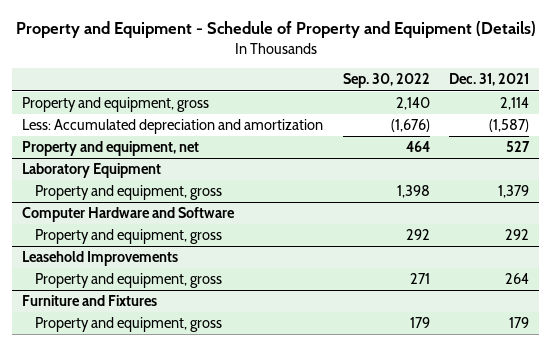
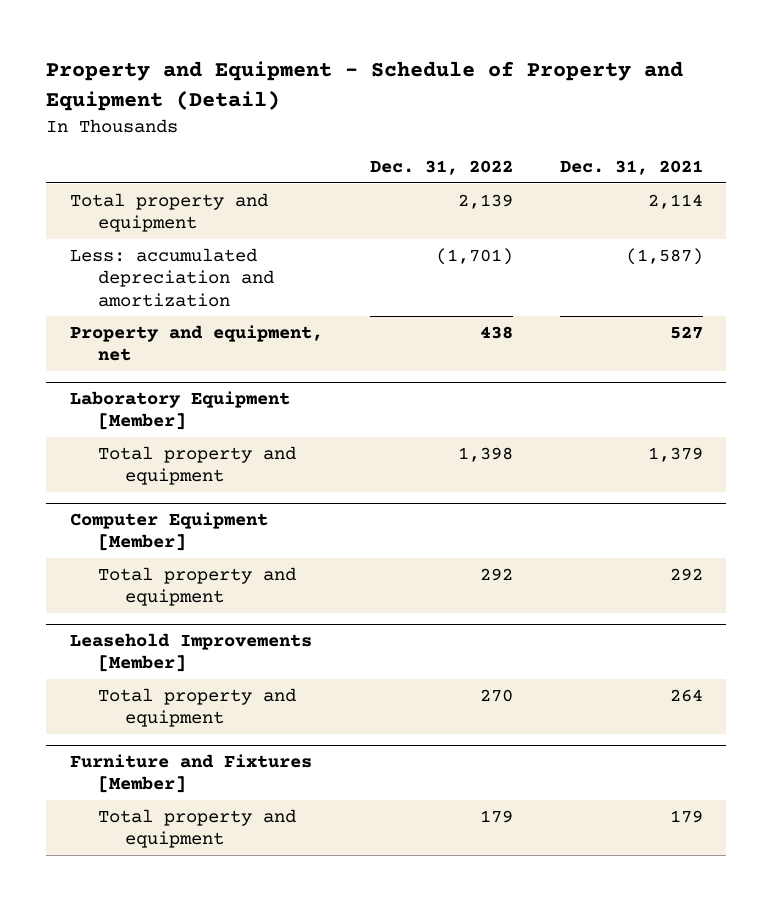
- Property and Equipment - Schedule of Property and Equipment (Details)
+ Property and Equipment - Schedule of Property and Equipment (Detail)
- | Sep. 30, 2022 | Dec. 31, 2021
+ | Dec. 31, 2022 | Dec. 31, 2021
- Property and equipment, gross | 2,140 | 2,114
- Less: Accumulated depreciation and amortization | (1,676) | (1,587)
+ Total property and equipment | 2,139 | 2,114
+ Less: accumulated depreciation and amortization | (1,701) | (1,587)
- Laboratory Equipment
- Property and equipment, gross | 1,398 | 1,379
- Computer Hardware and Software
- Property and equipment, gross | 292 | 292
- Leasehold Improvements
- Property and equipment, gross | 271 | 264
- Furniture and Fixtures
- Property and equipment, gross | 179 | 179
+ Laboratory Equipment [Member]
+ Total property and equipment | 1,398 | 1,379
+ Computer Equipment [Member]
+ Total property and equipment | 292 | 292
+ Leasehold Improvements [Member]
+ Total property and equipment | 270 | 264
+ Furniture and Fixtures [Member]
+ Total property and equipment | 179 | 179

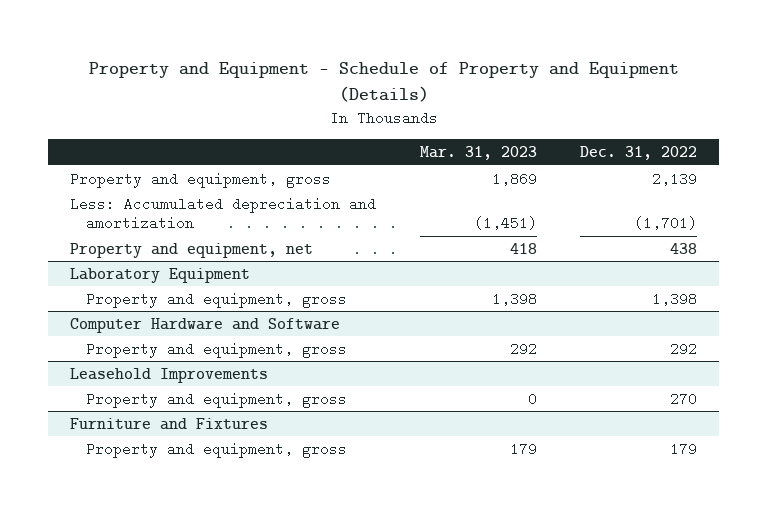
- Property and Equipment - Schedule of Property and Equipment (Detail)
+ Property and Equipment - Schedule of Property and Equipment (Details)
- | Dec. 31, 2022 | Dec. 31, 2021
+ | Mar. 31, 2023 | Dec. 31, 2022
- Total property and equipment | 2,139 | 2,114
- Less: accumulated depreciation and amortization | (1,701) | (1,587)
+ Property and equipment, gross | 1,869 | 2,139
+ Less: Accumulated depreciation and amortization | (1,451) | (1,701)
- Laboratory Equipment [Member]
- Total property and equipment | 1,398 | 1,379
- Computer Equipment [Member]
- Total property and equipment | 292 | 292
- Leasehold Improvements [Member]
- Total property and equipment | 270 | 264
- Furniture and Fixtures [Member]
- Total property and equipment | 179 | 179
+ Laboratory Equipment
+ Property and equipment, gross | 1,398 | 1,398
+ Computer Hardware and Software
+ Property and equipment, gross | 292 | 292
+ Leasehold Improvements
+ Property and equipment, gross | 0 | 270
+ Furniture and Fixtures
+ Property and equipment, gross | 179 | 179

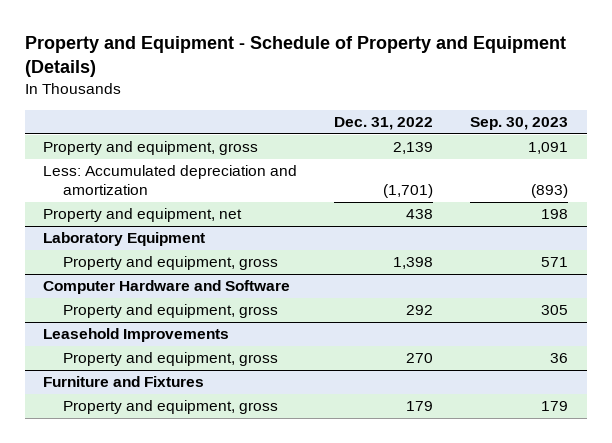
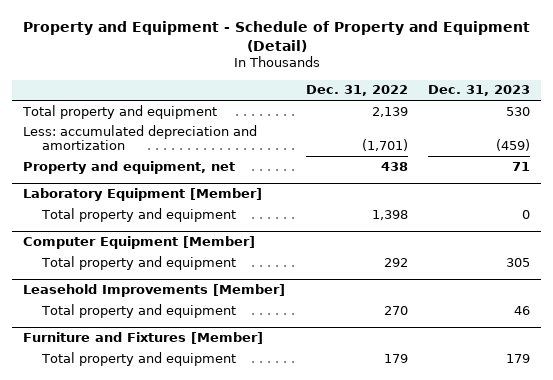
- Property and Equipment - Schedule of Property and Equipment (Details)
+ Property and Equipment - Schedule of Property and Equipment (Detail)
- | Dec. 31, 2022 | Sep. 30, 2023
+ | Dec. 31, 2022 | Dec. 31, 2023
- Property and equipment, gross | 2,139 | 1,091
- Less: Accumulated depreciation and amortization | (1,701) | (893)
+ Total property and equipment | 2,139 | 530
+ Less: accumulated depreciation and amortization | (1,701) | (459)
- Laboratory Equipment
- Property and equipment, gross | 1,398 | 571
- Computer Hardware and Software
- Property and equipment, gross | 292 | 305
- Leasehold Improvements
- Property and equipment, gross | 270 | 36
- Furniture and Fixtures
- Property and equipment, gross | 179 | 179
+ Laboratory Equipment [Member]
+ Total property and equipment | 1,398 | 0
+ Computer Equipment [Member]
+ Total property and equipment | 292 | 305
+ Leasehold Improvements [Member]
+ Total property and equipment | 270 | 46
+ Furniture and Fixtures [Member]
+ Total property and equipment | 179 | 179

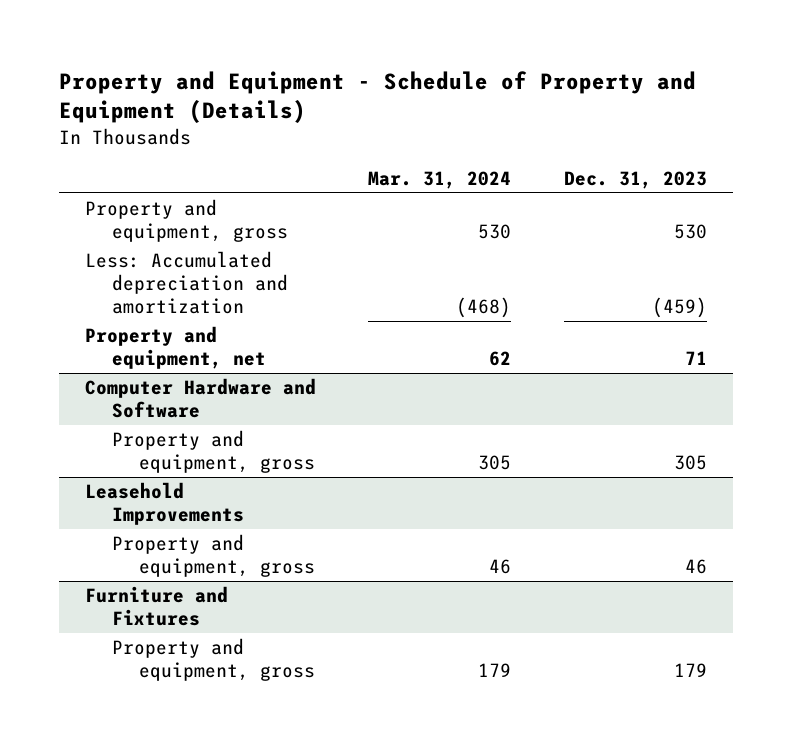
- Property and Equipment - Schedule of Property and Equipment (Detail)
+ Property and Equipment - Schedule of Property and Equipment (Details)
- | Dec. 31, 2022 | Dec. 31, 2023
+ | Mar. 31, 2024 | Dec. 31, 2023
- Total property and equipment | 2,139 | 530
- Less: accumulated depreciation and amortization | (1,701) | (459)
+ Property and equipment, gross | 530 | 530
+ Less: Accumulated depreciation and amortization | (468) | (459)
- Laboratory Equipment [Member]
- Total property and equipment | 1,398 | 0
- Computer Equipment [Member]
- Total property and equipment | 292 | 305
- Leasehold Improvements [Member]
- Total property and equipment | 270 | 46
- Furniture and Fixtures [Member]
- Total property and equipment | 179 | 179
+ Computer Hardware and Software
+ Property and equipment, gross | 305 | 305
+ Leasehold Improvements
+ Property and equipment, gross | 46 | 46
+ Furniture and Fixtures
+ Property and equipment, gross | 179 | 179

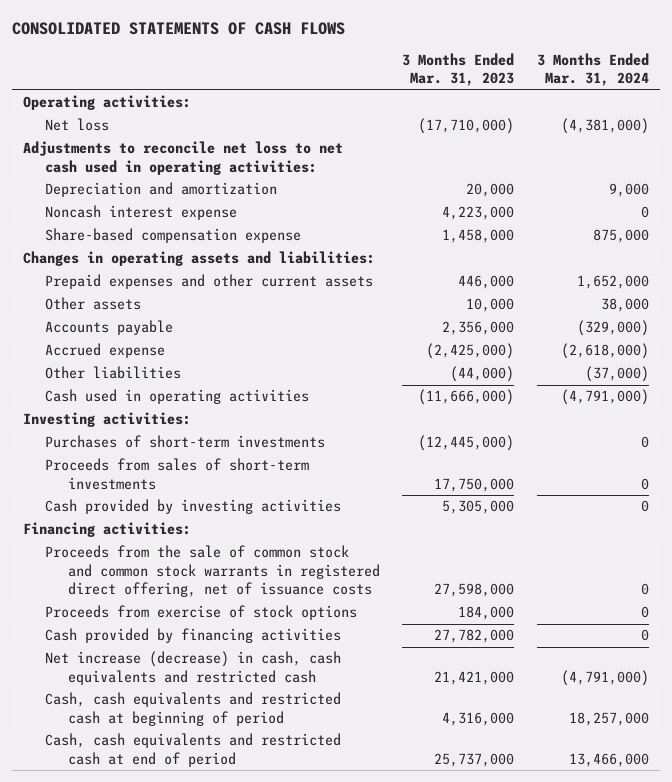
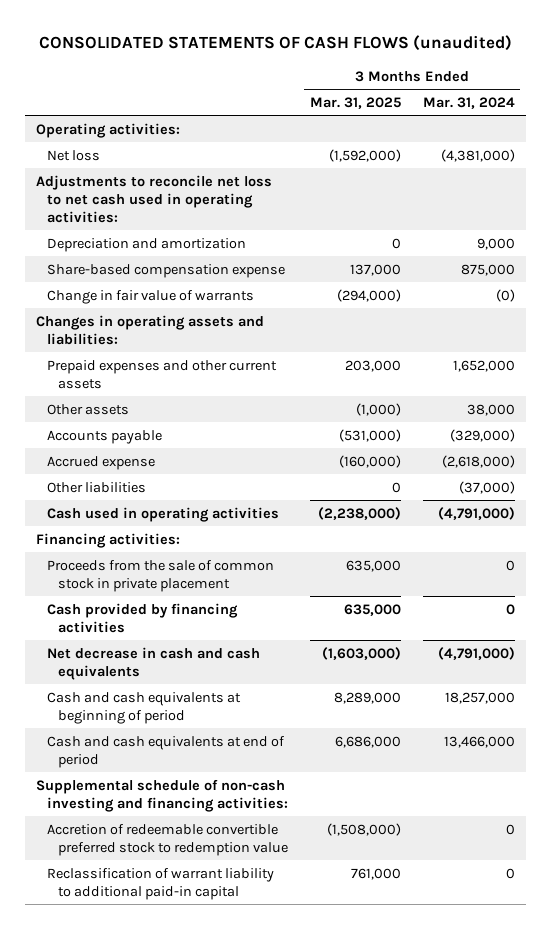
- CONSOLIDATED STATEMENTS OF CASH FLOWS
+ CONSOLIDATED STATEMENTS OF CASH FLOWS (unaudited)
- | 3 Months Ended Mar. 31, 2023 | 3 Months Ended Mar. 31, 2024
+ | 3 Months Ended Mar. 31, 2025 | 3 Months Ended Mar. 31, 2024
- Noncash interest expense | 4,223,000 | 0
+ Change in fair value of warrants | (294,000) | (0)
- Investing activities:
- Purchases of short-term investments | (12,445,000) | 0
- Proceeds from sales of short-term investments | 17,750,000 | 0
- Cash provided by investing activities | 5,305,000 | 0
- Proceeds from the sale of common stock and common stock warrants in registered direct offering, net of issuance costs | 27,598,000 | 0
- Proceeds from exercise of stock options | 184,000 | 0
+ Proceeds from the sale of common stock in private placement | 635,000 | 0
- Net increase (decrease) in cash, cash equivalents and restricted cash | 21,421,000 | (4,791,000)
- Cash, cash equivalents and restricted cash at beginning of period | 4,316,000 | 18,257,000
- Cash, cash equivalents and restricted cash at end of period | 25,737,000 | 13,466,000
+ Net decrease in cash and cash equivalents | (1,603,000) | (4,791,000)
+ Cash and cash equivalents at beginning of period | 8,289,000 | 18,257,000
+ Cash and cash equivalents at end of period | 6,686,000 | 13,466,000
+ Supplemental schedule of non-cash investing and financing activities:
+ Accretion of redeemable convertible preferred stock to redemption value | (1,508,000) | 0
+ Reclassification of warrant liability to additional paid-in capital | 761,000 | 0

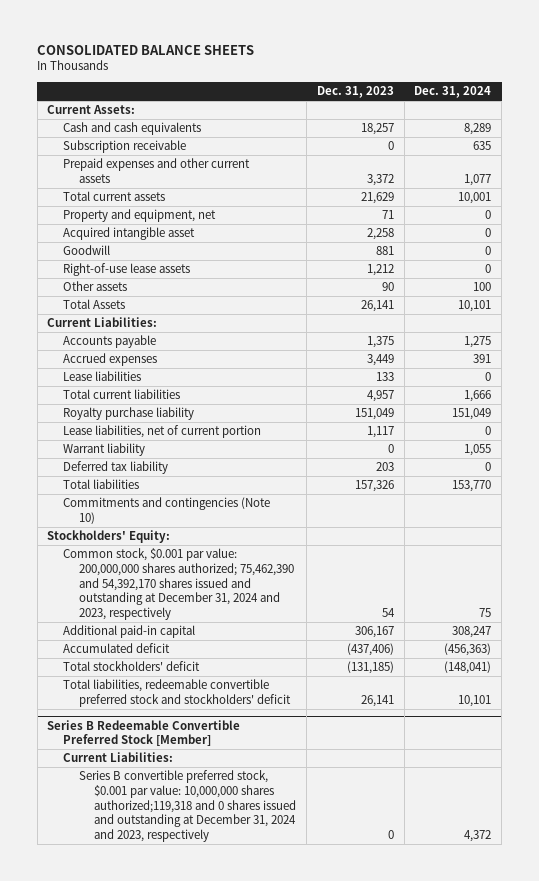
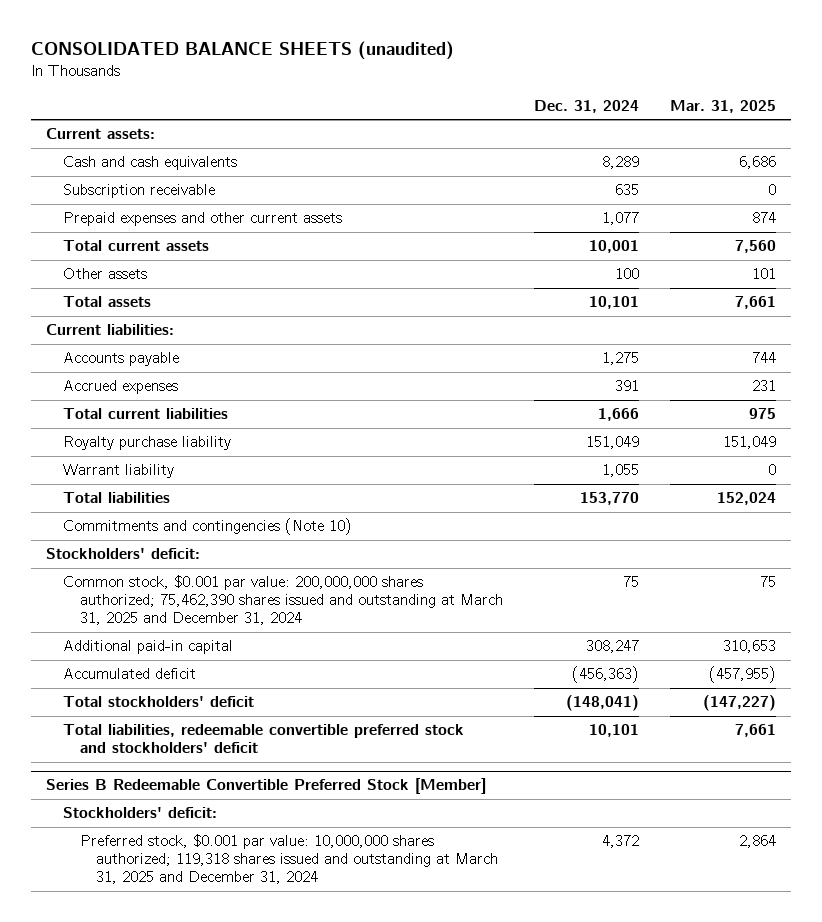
- CONSOLIDATED BALANCE SHEETS
+ CONSOLIDATED BALANCE SHEETS (unaudited)
- | Dec. 31, 2023 | Dec. 31, 2024
+ | Dec. 31, 2024 | Mar. 31, 2025
- Current Assets:
+ Current assets:
- Property and equipment, net | 71 | 0
- Acquired intangible asset | 2,258 | 0
- Goodwill | 881 | 0
- Right-of-use lease assets | 1,212 | 0
- Total Assets | 26,141 | 10,101
- Current Liabilities:
+ Total assets | 10,101 | 7,661
+ Current liabilities:
- Lease liabilities | 133 | 0
- Lease liabilities, net of current portion | 1,117 | 0
- Deferred tax liability | 203 | 0
- Stockholders' Equity:
- Common stock, $0.001 par value: 200,000,000 shares authorized; 75,462,390 and 54,392,170 shares issued and outstanding at December 31, 2024 and 2023, respectively | 54 | 75
+ Stockholders' deficit:
+ Common stock, $0.001 par value: 200,000,000 shares authorized; 75,462,390 shares issued and outstanding at March 31, 2025 and December 31, 2024 | 75 | 75
@ Series B Redeemable Convertible Preferred Stock [Member]
- Current Liabilities:
- Series B convertible preferred stock, $0.001 par value: 10,000,000 shares authorized;119,318 and 0 shares issued and outstanding at December 31, 2024 and 2023, respectively | 0 | 4,372
+ Stockholders' deficit:
+ Preferred stock, $0.001 par value: 10,000,000 shares authorized; 119,318 shares issued and outstanding at March 31, 2025 and December 31, 2024 | 4,372 | 2,864

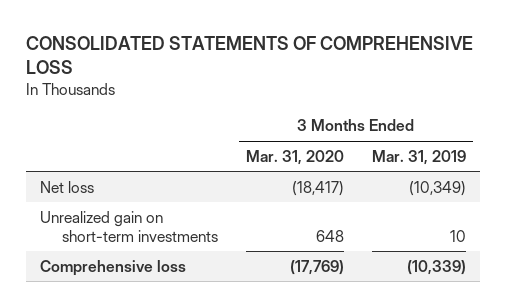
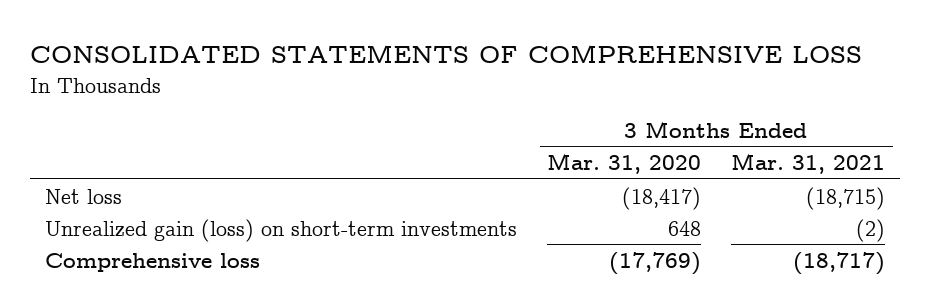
- | 3 Months Ended Mar. 31, 2020 | 3 Months Ended Mar. 31, 2019
+ | 3 Months Ended Mar. 31, 2020 | 3 Months Ended Mar. 31, 2021
- Unrealized gain on short-term investments | 648 | 10
+ Unrealized gain (loss) on short-term investments | 648 | (2)

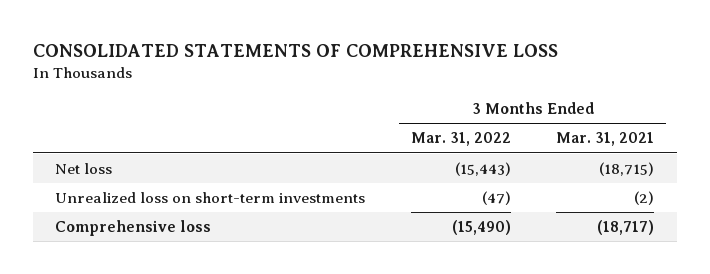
- | 3 Months Ended Mar. 31, 2020 | 3 Months Ended Mar. 31, 2021
+ | 3 Months Ended Mar. 31, 2022 | 3 Months Ended Mar. 31, 2021
- Unrealized gain (loss) on short-term investments | 648 | (2)
+ Unrealized loss on short-term investments | (47) | (2)

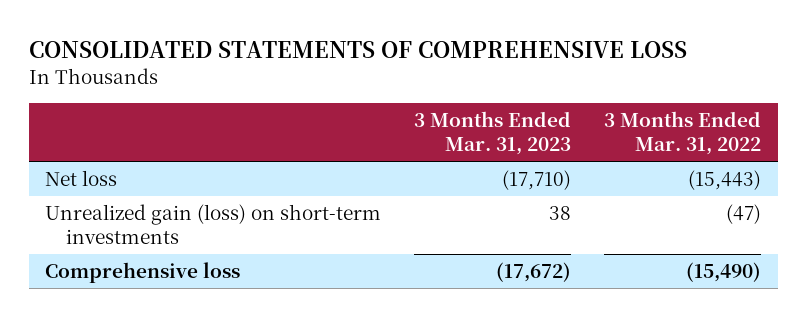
- | 3 Months Ended Mar. 31, 2022 | 3 Months Ended Mar. 31, 2021
+ | 3 Months Ended Mar. 31, 2023 | 3 Months Ended Mar. 31, 2022
- Unrealized loss on short-term investments | (47) | (2)
+ Unrealized gain (loss) on short-term investments | 38 | (47)

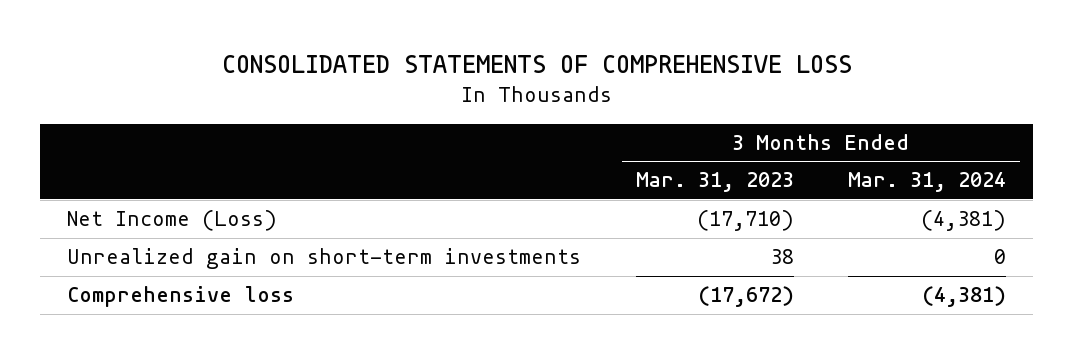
- | 3 Months Ended Mar. 31, 2023 | 3 Months Ended Mar. 31, 2022
+ | 3 Months Ended Mar. 31, 2023 | 3 Months Ended Mar. 31, 2024
- Net loss | (17,710) | (15,443)
- Unrealized gain (loss) on short-term investments | 38 | (47)
+ Net Income (Loss) | (17,710) | (4,381)
+ Unrealized gain on short-term investments | 38 | 0

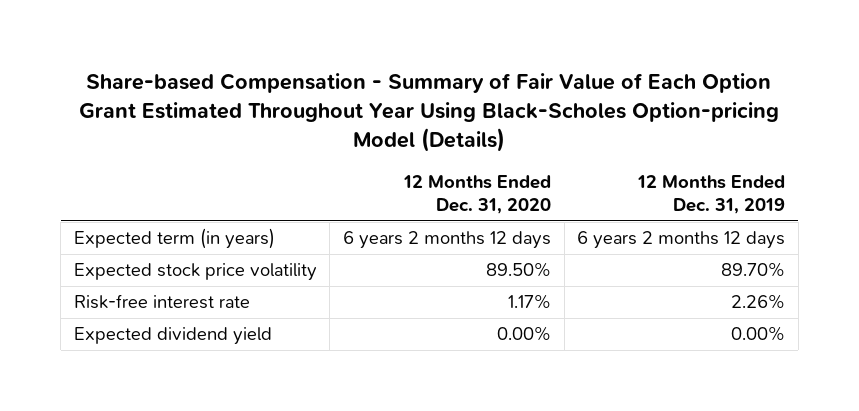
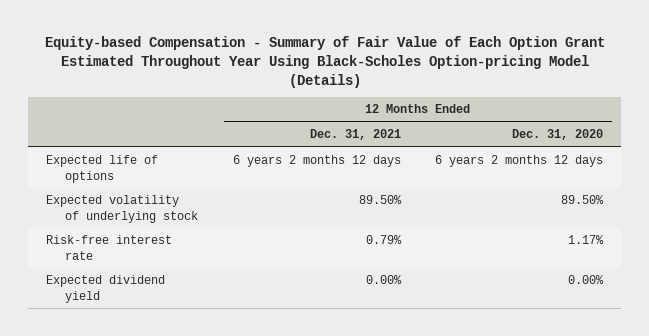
- Share-based Compensation - Summary of Fair Value of Each Option Grant Estimated Throughout Year Using Black-Scholes Option-pricing Model (Details)
+ Equity-based Compensation - Summary of Fair Value of Each Option Grant Estimated Throughout Year Using Black-Scholes Option-pricing Model (Details)
- | 12 Months Ended Dec. 31, 2020 | 12 Months Ended Dec. 31, 2019
+ | 12 Months Ended Dec. 31, 2021 | 12 Months Ended Dec. 31, 2020
- Expected term (in years) | 6 years 2 months 12 days | 6 years 2 months 12 days
- Expected stock price volatility | 89.50% | 89.70%
+ Expected life of options | 6 years 2 months 12 days | 6 years 2 months 12 days
+ Expected volatility of underlying stock | 89.50% | 89.50%

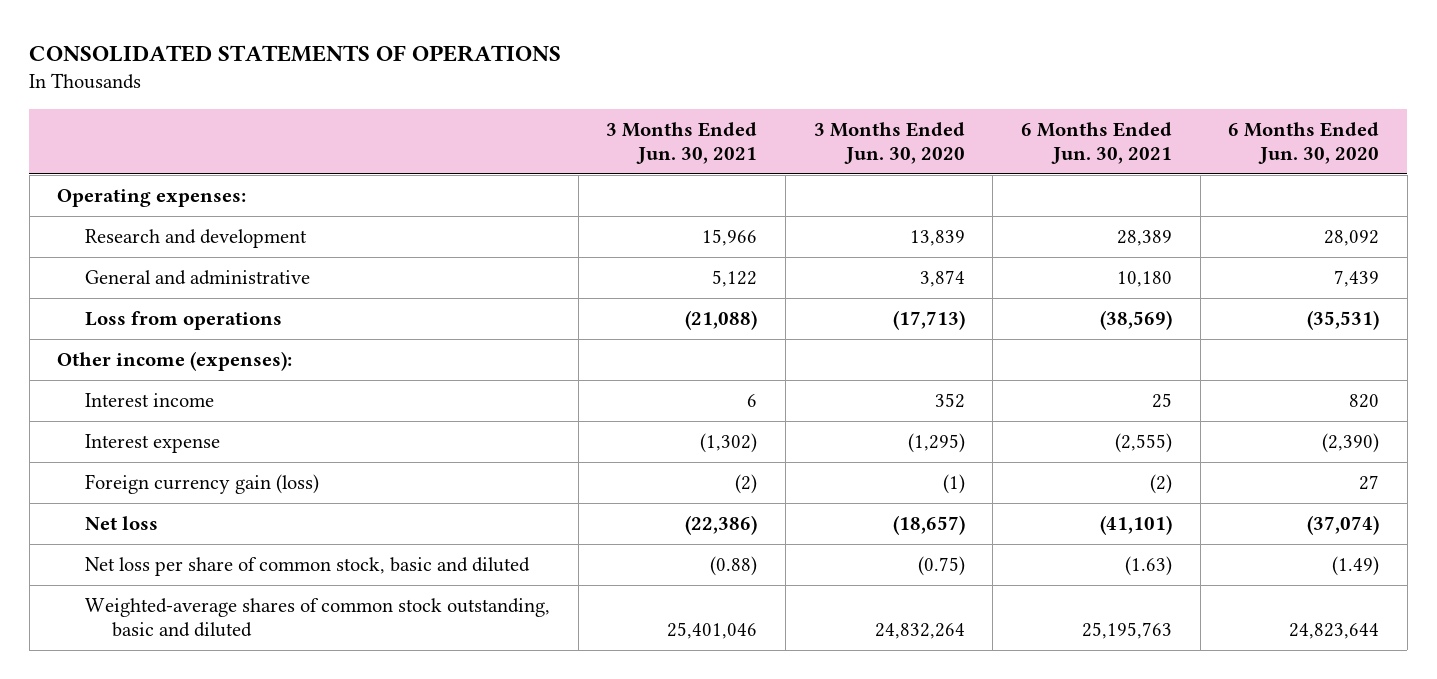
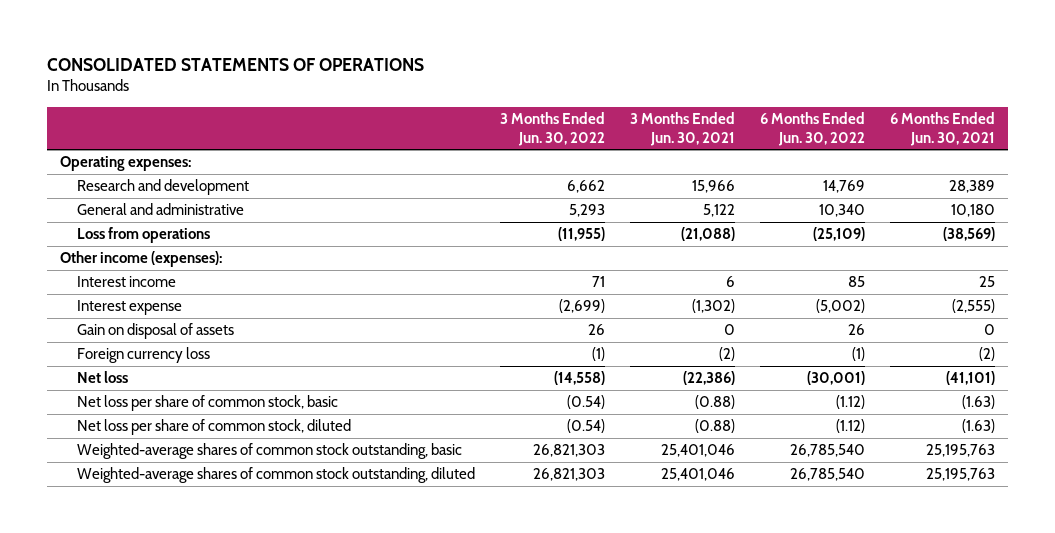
- | 3 Months Ended Jun. 30, 2021 | 3 Months Ended Jun. 30, 2020 | 6 Months Ended Jun. 30, 2021 | 6 Months Ended Jun. 30, 2020
+ | 3 Months Ended Jun. 30, 2022 | 3 Months Ended Jun. 30, 2021 | 6 Months Ended Jun. 30, 2022 | 6 Months Ended Jun. 30, 2021
- Foreign currency gain (loss) | (2) | (1) | (2) | 27
+ Gain on disposal of assets | 26 | 0 | 26 | 0
+ Foreign currency loss | (1) | (2) | (1) | (2)
- Net loss per share of common stock, basic and diluted | (0.88) | (0.75) | (1.63) | (1.49)
- Weighted-average shares of common stock outstanding, basic and diluted | 25,401,046 | 24,832,264 | 25,195,763 | 24,823,644
+ Net loss per share of common stock, basic | (0.54) | (0.88) | (1.12) | (1.63)
+ Net loss per share of common stock, diluted | (0.54) | (0.88) | (1.12) | (1.63)
+ Weighted-average shares of common stock outstanding, basic | 26,821,303 | 25,401,046 | 26,785,540 | 25,195,763
+ Weighted-average shares of common stock outstanding, diluted | 26,821,303 | 25,401,046 | 26,785,540 | 25,195,763

